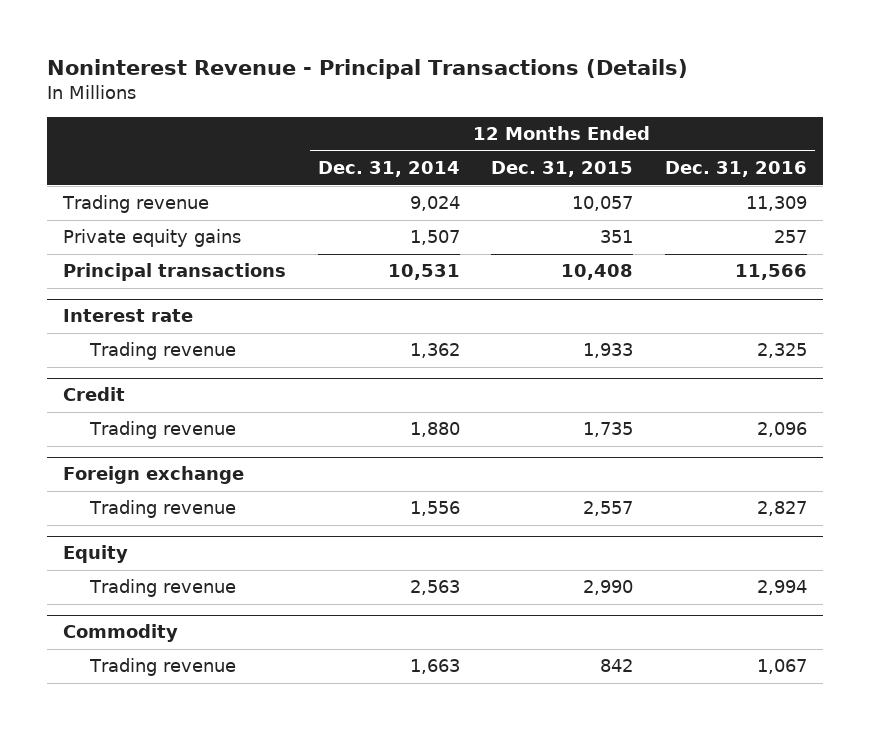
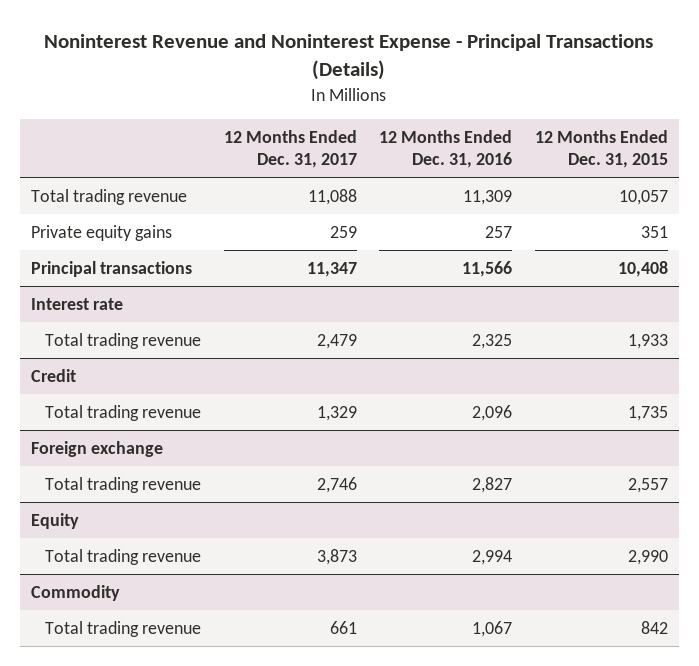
- Noninterest Revenue - Principal Transactions (Details)
+ Noninterest Revenue and Noninterest Expense - Principal Transactions (Details)
- | 12 Months Ended Dec. 31, 2014 | 12 Months Ended Dec. 31, 2015 | 12 Months Ended Dec. 31, 2016
+ | 12 Months Ended Dec. 31, 2017 | 12 Months Ended Dec. 31, 2016 | 12 Months Ended Dec. 31, 2015
- Trading revenue | 9,024 | 10,057 | 11,309
+ Total trading revenue | 11,088 | 11,309 | 10,057
@ Interest rate
- Trading revenue | 1,362 | 1,933 | 2,325
+ Total trading revenue | 2,479 | 2,325 | 1,933
@ Credit
- Trading revenue | 1,880 | 1,735 | 2,096
+ Total trading revenue | 1,329 | 2,096 | 1,735
@ Foreign exchange
- Trading revenue | 1,556 | 2,557 | 2,827
+ Total trading revenue | 2,746 | 2,827 | 2,557
@ Equity
- Trading revenue | 2,563 | 2,990 | 2,994
+ Total trading revenue | 3,873 | 2,994 | 2,990
@ Commodity
- Trading revenue | 1,663 | 842 | 1,067
+ Total trading revenue | 661 | 1,067 | 842

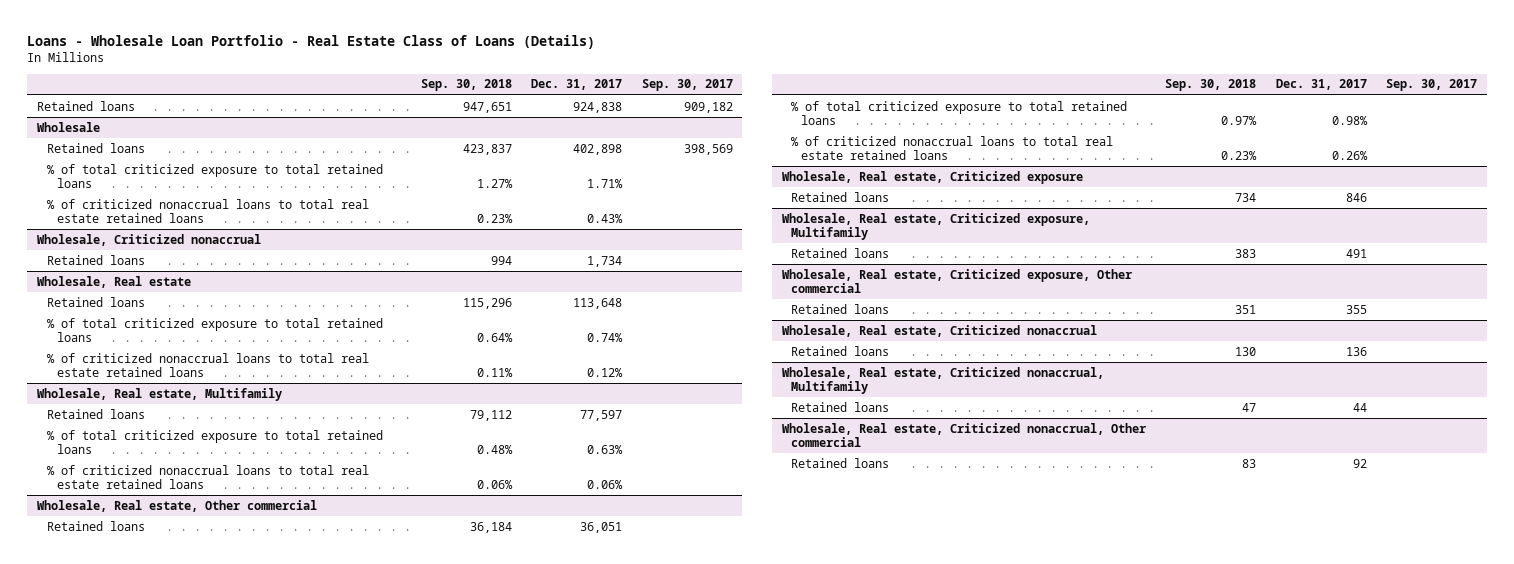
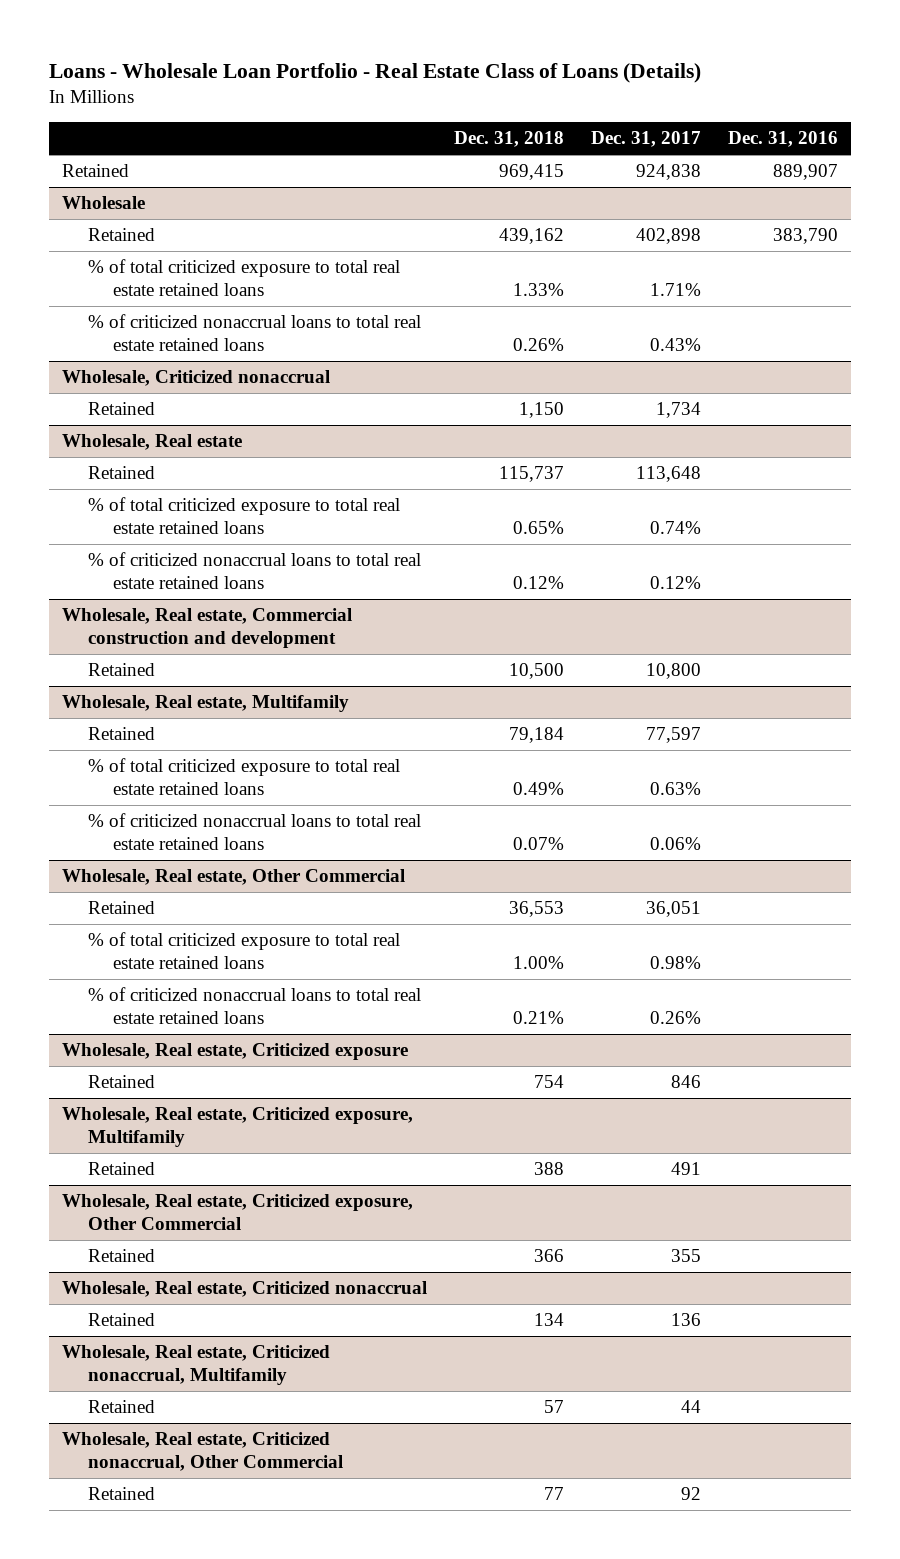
- | Sep. 30, 2018 | Dec. 31, 2017 | Sep. 30, 2017
+ | Dec. 31, 2018 | Dec. 31, 2017 | Dec. 31, 2016
- Retained loans | 947,651 | 924,838 | 909,182
+ Retained | 969,415 | 924,838 | 889,907
@ Wholesale
- Retained loans | 423,837 | 402,898 | 398,569
- % of total criticized exposure to total retained loans | 1.27% | 1.71% |
+ Retained | 439,162 | 402,898 | 383,790
+ % of total criticized exposure to total real estate retained loans | 1.33% | 1.71% |
@ Wholesale, Criticized nonaccrual
- Retained loans | 994 | 1,734 |
+ Retained | 1,150 | 1,734 |
@ Wholesale, Real estate
- Retained loans | 115,296 | 113,648 |
- % of total criticized exposure to total retained loans | 0.64% | 0.74% |
+ Retained | 115,737 | 113,648 |
+ % of total criticized exposure to total real estate retained loans | 0.65% | 0.74% |
+ Wholesale, Real estate, Commercial construction and development
+ Retained | 10,500 | 10,800 |
@ Wholesale, Real estate, Multifamily
- Retained loans | 79,112 | 77,597 |
- % of total criticized exposure to total retained loans | 0.48% | 0.63% |
+ Retained | 79,184 | 77,597 |
+ % of total criticized exposure to total real estate retained loans | 0.49% | 0.63% |
- Wholesale, Real estate, Other commercial
- Retained loans | 36,184 | 36,051 |
- % of total criticized exposure to total retained loans | 0.97% | 0.98% |
+ Wholesale, Real estate, Other Commercial
+ Retained | 36,553 | 36,051 |
+ % of total criticized exposure to total real estate retained loans | 1.00% | 0.98% |
@ Wholesale, Real estate, Criticized exposure
- Retained loans | 734 | 846 |
+ Retained | 754 | 846 |
@ Wholesale, Real estate, Criticized exposure, Multifamily
- Retained loans | 383 | 491 |
- Wholesale, Real estate, Criticized exposure, Other commercial
- Retained loans | 351 | 355 |
@ Wholesale, Real estate, Criticized exposure, Multifamily
+ Retained | 388 | 491 |
+ Wholesale, Real estate, Criticized exposure, Other Commercial
+ Retained | 366 | 355 |
@ Wholesale, Real estate, Criticized nonaccrual
- Retained loans | 130 | 136 |
+ Retained | 134 | 136 |
@ Wholesale, Real estate, Criticized nonaccrual, Multifamily
- Retained loans | 47 | 44 |
- Wholesale, Real estate, Criticized nonaccrual, Other commercial
- Retained loans | 83 | 92 |
@ Wholesale, Real estate, Criticized nonaccrual, Multifamily
+ Retained | 57 | 44 |
+ Wholesale, Real estate, Criticized nonaccrual, Other Commercial
+ Retained | 77 | 92 |

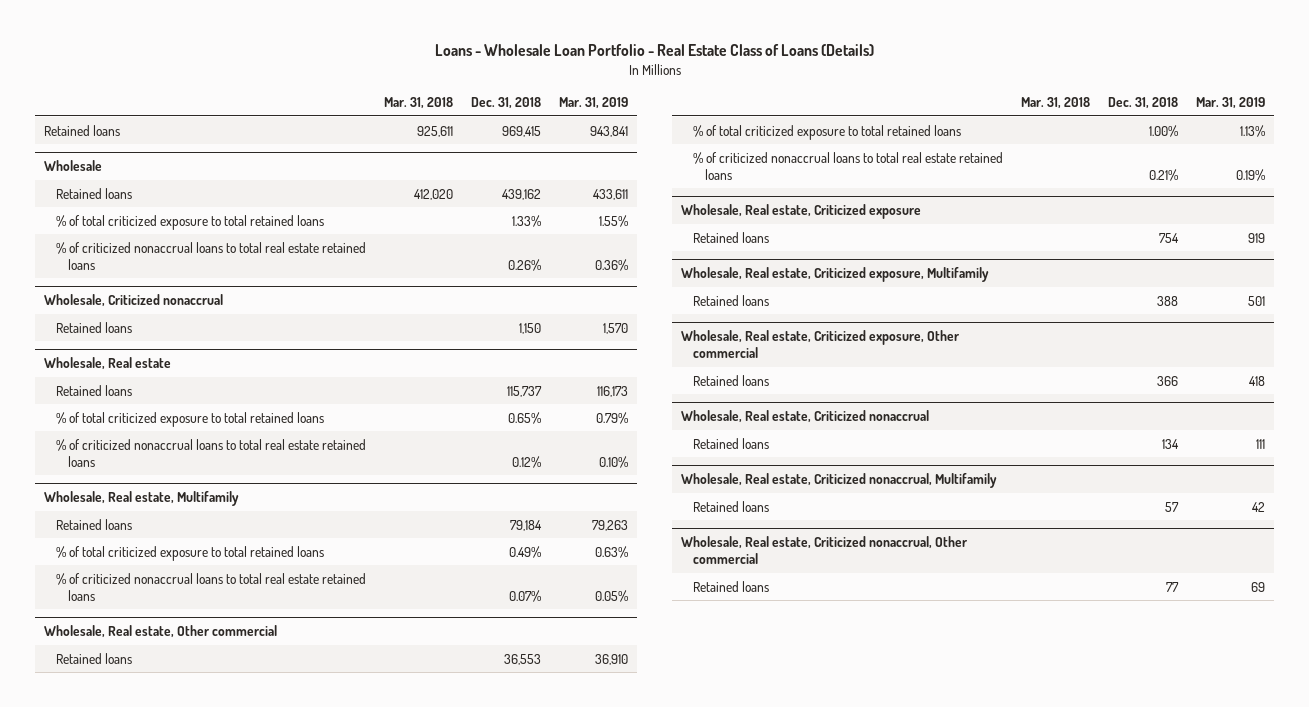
- | Dec. 31, 2018 | Dec. 31, 2017 | Dec. 31, 2016
+ | Mar. 31, 2018 | Dec. 31, 2018 | Mar. 31, 2019
- Retained | 969,415 | 924,838 | 889,907
+ Retained loans | 925,611 | 969,415 | 943,841
@ Wholesale
- Retained | 439,162 | 402,898 | 383,790
- % of total criticized exposure to total real estate retained loans | 1.33% | 1.71% |
+ Retained loans | 412,020 | 439,162 | 433,611
+ % of total criticized exposure to total retained loans | | 1.33% | 1.55%
@ Wholesale, Criticized nonaccrual
- Retained | 1,150 | 1,734 |
+ Retained loans | | 1,150 | 1,570
@ Wholesale, Real estate
- Retained | 115,737 | 113,648 |
- % of total criticized exposure to total real estate retained loans | 0.65% | 0.74% |
+ Retained loans | | 115,737 | 116,173
+ % of total criticized exposure to total retained loans | | 0.65% | 0.79%
- Wholesale, Real estate, Commercial construction and development
- Retained | 10,500 | 10,800 |
@ Wholesale, Real estate, Multifamily
- Retained | 79,184 | 77,597 |
- % of total criticized exposure to total real estate retained loans | 0.49% | 0.63% |
+ Retained loans | | 79,184 | 79,263
+ % of total criticized exposure to total retained loans | | 0.49% | 0.63%
- Wholesale, Real estate, Other Commercial
- Retained | 36,553 | 36,051 |
- % of total criticized exposure to total real estate retained loans | 1.00% | 0.98% |
+ Wholesale, Real estate, Other commercial
+ Retained loans | | 36,553 | 36,910
+ % of total criticized exposure to total retained loans | | 1.00% | 1.13%
@ Wholesale, Real estate, Criticized exposure
- Retained | 754 | 846 |
+ Retained loans | | 754 | 919
@ Wholesale, Real estate, Criticized exposure, Multifamily
- Retained | 388 | 491 |
- Wholesale, Real estate, Criticized exposure, Other Commercial
- Retained | 366 | 355 |
@ Wholesale, Real estate, Criticized exposure, Multifamily
+ Retained loans | | 388 | 501
+ Wholesale, Real estate, Criticized exposure, Other commercial
+ Retained loans | | 366 | 418
@ Wholesale, Real estate, Criticized nonaccrual
- Retained | 134 | 136 |
+ Retained loans | | 134 | 111
@ Wholesale, Real estate, Criticized nonaccrual, Multifamily
- Retained | 57 | 44 |
- Wholesale, Real estate, Criticized nonaccrual, Other Commercial
- Retained | 77 | 92 |
@ Wholesale, Real estate, Criticized nonaccrual, Multifamily
+ Retained loans | | 57 | 42
+ Wholesale, Real estate, Criticized nonaccrual, Other commercial
+ Retained loans | | 77 | 69

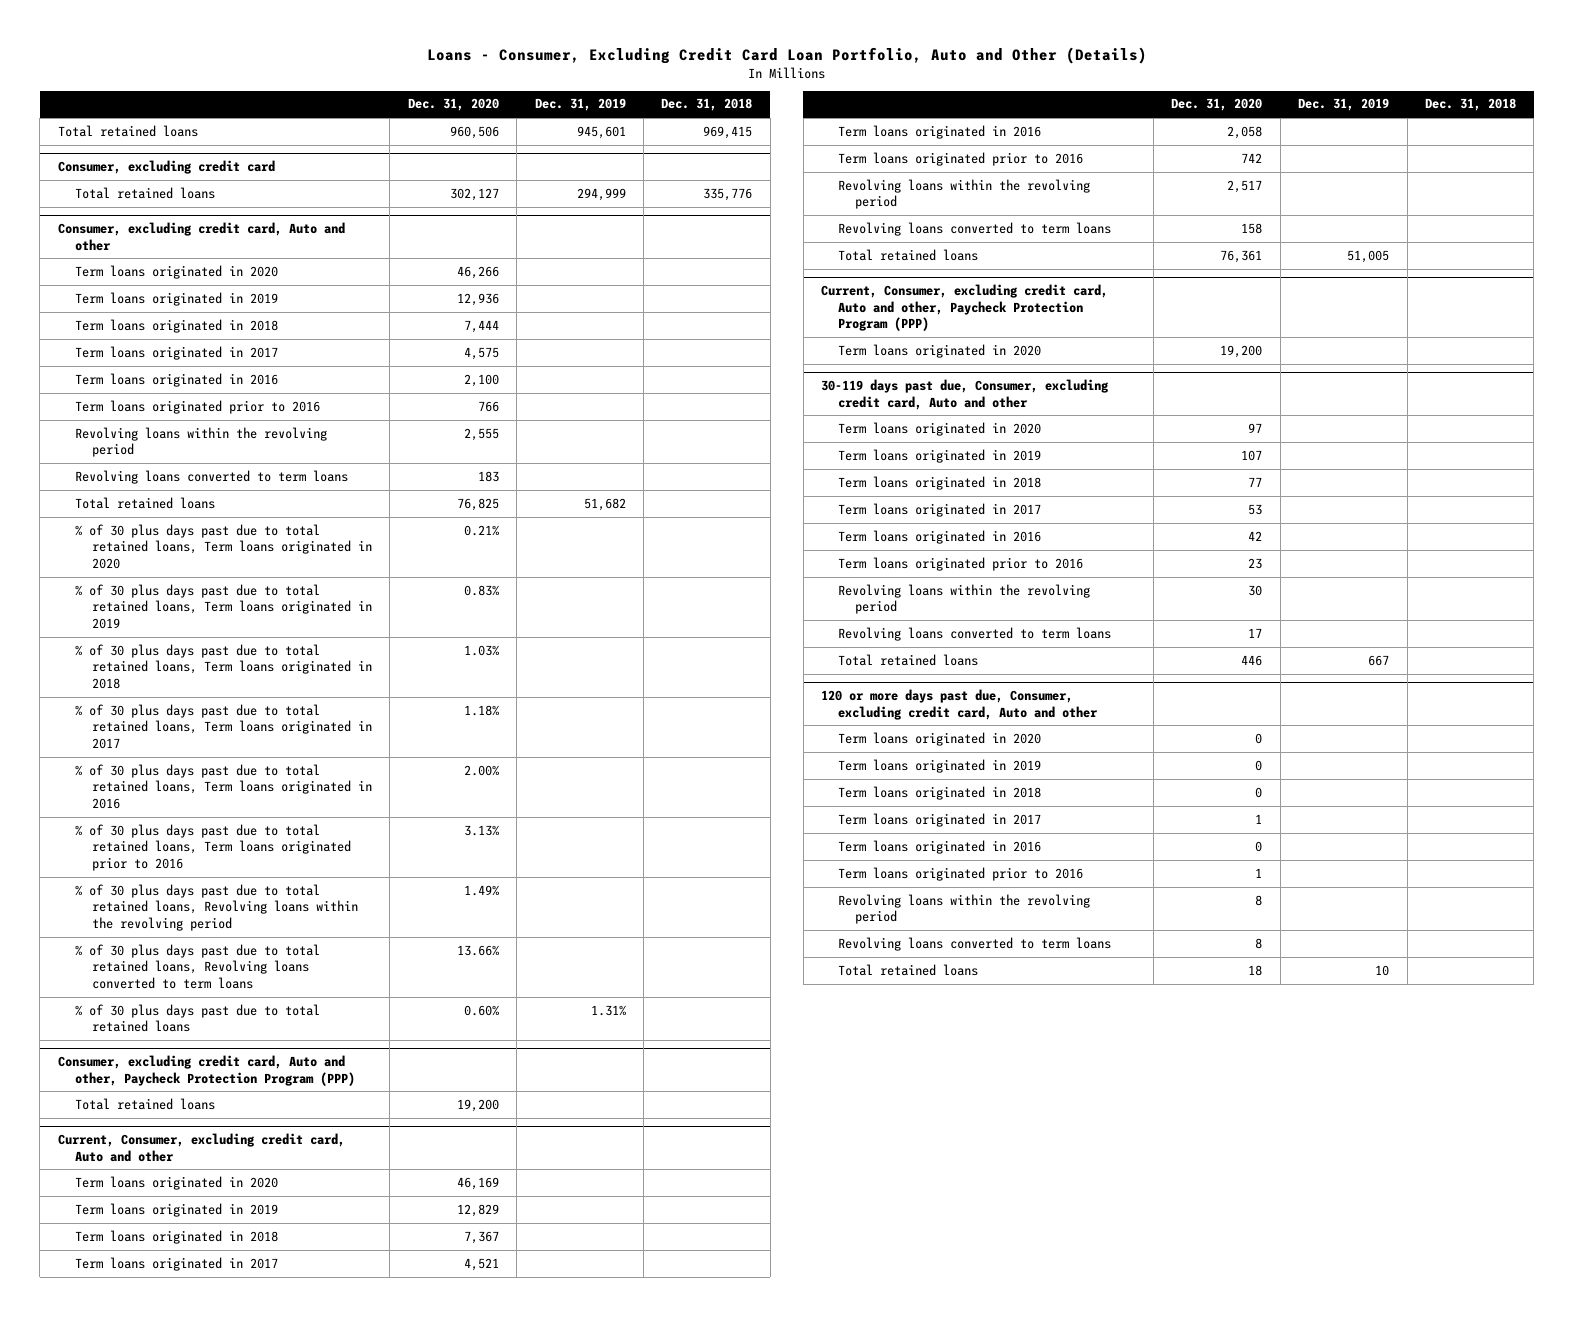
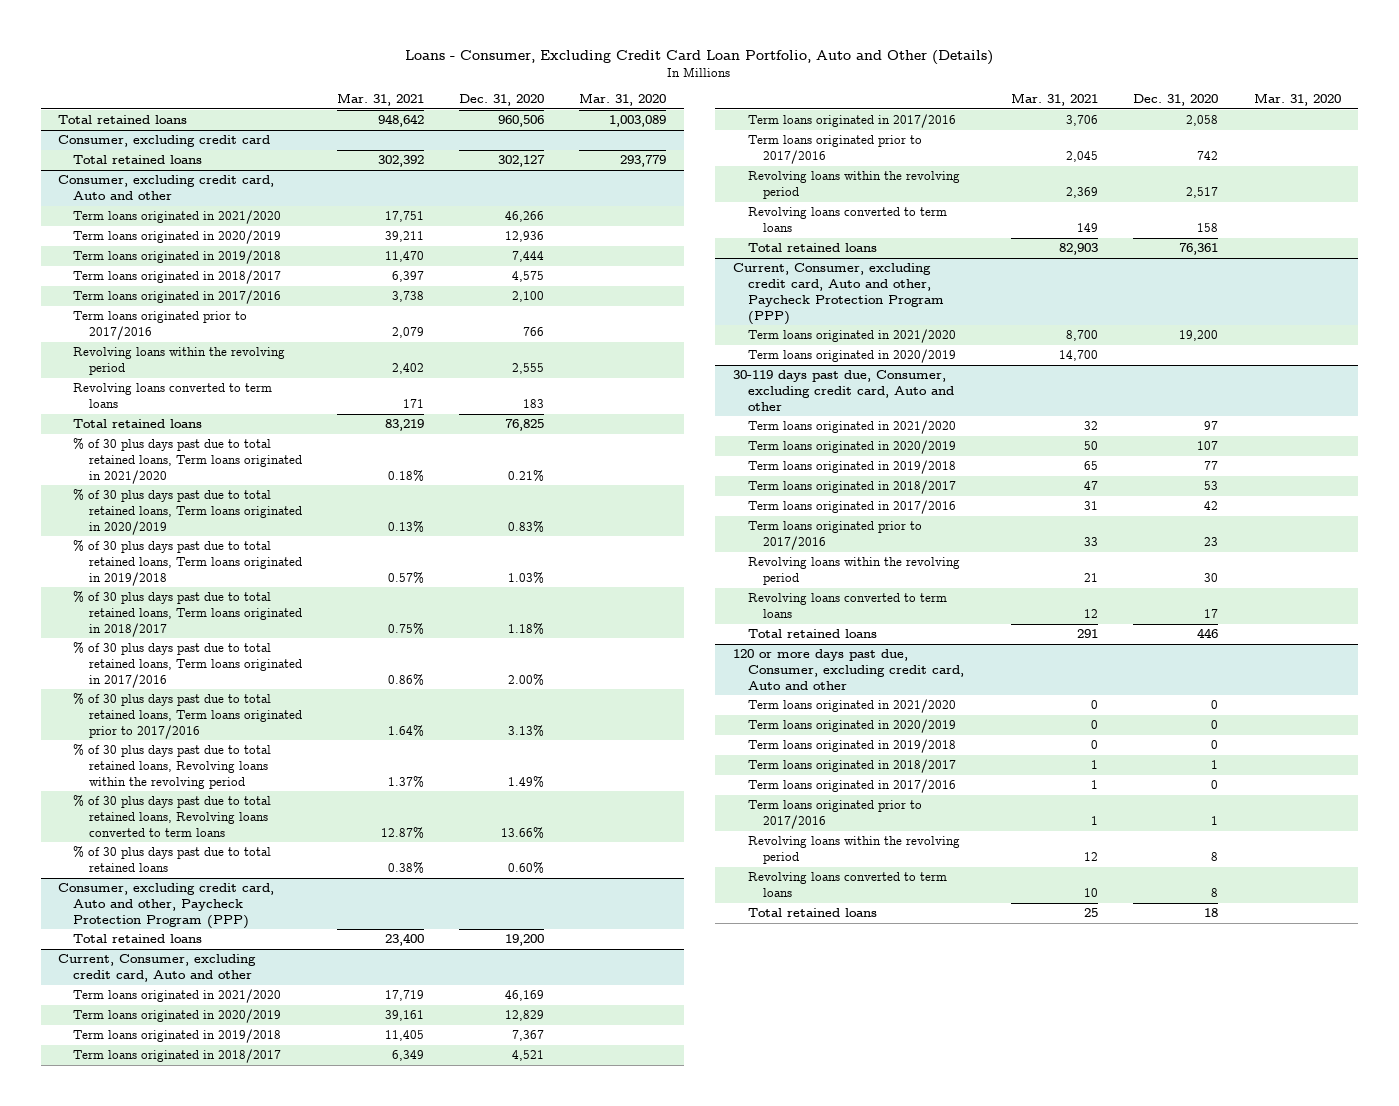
- | Dec. 31, 2020 | Dec. 31, 2019 | Dec. 31, 2018
+ | Mar. 31, 2021 | Dec. 31, 2020 | Mar. 31, 2020
@ Consumer, excluding credit card, Auto and other
- Term loans originated in 2020 | 46,266 | |
- Term loans originated in 2019 | 12,936 | |
- Term loans originated in 2018 | 7,444 | |
- Term loans originated in 2017 | 4,575 | |
- Term loans originated in 2016 | 2,100 | |
- Term loans originated prior to 2016 | 766 | |
+ Term loans originated in 2021/2020 | 17,751 | 46,266 |
+ Term loans originated in 2020/2019 | 39,211 | 12,936 |
+ Term loans originated in 2019/2018 | 11,470 | 7,444 |
+ Term loans originated in 2018/2017 | 6,397 | 4,575 |
+ Term loans originated in 2017/2016 | 3,738 | 2,100 |
+ Term loans originated prior to 2017/2016 | 2,079 | 766 |
- % of 30 plus days past due to total retained loans, Term loans originated in 2020 | 0.21% | |
- % of 30 plus days past due to total retained loans, Term loans originated in 2019 | 0.83% | |
- % of 30 plus days past due to total retained loans, Term loans originated in 2018 | 1.03% | |
- % of 30 plus days past due to total retained loans, Term loans originated in 2017 | 1.18% | |
- % of 30 plus days past due to total retained loans, Term loans originated in 2016 | 2.00% | |
- % of 30 plus days past due to total retained loans, Term loans originated prior to 2016 | 3.13% | |
+ % of 30 plus days past due to total retained loans, Term loans originated in 2021/2020 | 0.18% | 0.21% |
+ % of 30 plus days past due to total retained loans, Term loans originated in 2020/2019 | 0.13% | 0.83% |
+ % of 30 plus days past due to total retained loans, Term loans originated in 2019/2018 | 0.57% | 1.03% |
+ % of 30 plus days past due to total retained loans, Term loans originated in 2018/2017 | 0.75% | 1.18% |
+ % of 30 plus days past due to total retained loans, Term loans originated in 2017/2016 | 0.86% | 2.00% |
+ % of 30 plus days past due to total retained loans, Term loans originated prior to 2017/2016 | 1.64% | 3.13% |
@ Current, Consumer, excluding credit card, Auto and other
- Term loans originated in 2020 | 46,169 | |
- Term loans originated in 2019 | 12,829 | |
- Term loans originated in 2018 | 7,367 | |
- Term loans originated in 2017 | 4,521 | |
- Term loans originated in 2016 | 2,058 | |
- Term loans originated prior to 2016 | 742 | |
+ Term loans originated in 2021/2020 | 17,719 | 46,169 |
+ Term loans originated in 2020/2019 | 39,161 | 12,829 |
+ Term loans originated in 2019/2018 | 11,405 | 7,367 |
+ Term loans originated in 2018/2017 | 6,349 | 4,521 |
+ Term loans originated in 2017/2016 | 3,706 | 2,058 |
+ Term loans originated prior to 2017/2016 | 2,045 | 742 |
@ Current, Consumer, excluding credit card, Auto and other, Paycheck Protection Program (PPP)
- Term loans originated in 2020 | 19,200 | |
+ Term loans originated in 2021/2020 | 8,700 | 19,200 |
+ Term loans originated in 2020/2019 | 14,700 | |
@ 30-119 days past due, Consumer, excluding credit card, Auto and other
- Term loans originated in 2020 | 97 | |
- Term loans originated in 2019 | 107 | |
- Term loans originated in 2018 | 77 | |
- Term loans originated in 2017 | 53 | |
- Term loans originated in 2016 | 42 | |
- Term loans originated prior to 2016 | 23 | |
+ Term loans originated in 2021/2020 | 32 | 97 |
+ Term loans originated in 2020/2019 | 50 | 107 |
+ Term loans originated in 2019/2018 | 65 | 77 |
+ Term loans originated in 2018/2017 | 47 | 53 |
+ Term loans originated in 2017/2016 | 31 | 42 |
+ Term loans originated prior to 2017/2016 | 33 | 23 |
@ 120 or more days past due, Consumer, excluding credit card, Auto and other
- Term loans originated in 2020 | 0 | |
- Term loans originated in 2019 | 0 | |
- Term loans originated in 2018 | 0 | |
- Term loans originated in 2017 | 1 | |
- Term loans originated in 2016 | 0 | |
- Term loans originated prior to 2016 | 1 | |
+ Term loans originated in 2021/2020 | 0 | 0 |
+ Term loans originated in 2020/2019 | 0 | 0 |
+ Term loans originated in 2019/2018 | 0 | 0 |
+ Term loans originated in 2018/2017 | 1 | 1 |
+ Term loans originated in 2017/2016 | 1 | 0 |
+ Term loans originated prior to 2017/2016 | 1 | 1 |

